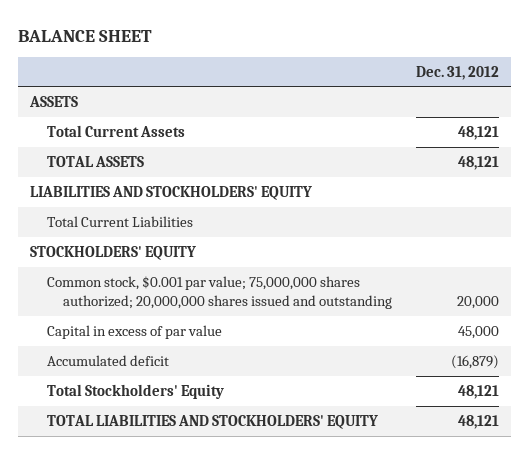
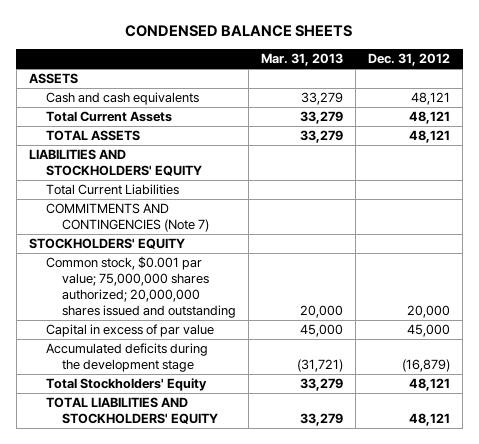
- BALANCE SHEET
+ CONDENSED BALANCE SHEETS
- | Dec. 31, 2012
+ | Mar. 31, 2013 | Dec. 31, 2012
+ Cash and cash equivalents | 33,279 | 48,121
+ COMMITMENTS AND CONTINGENCIES (Note 7)
- Accumulated deficit | (16,879)
+ Accumulated deficits during the development stage | (31,721) | (16,879)

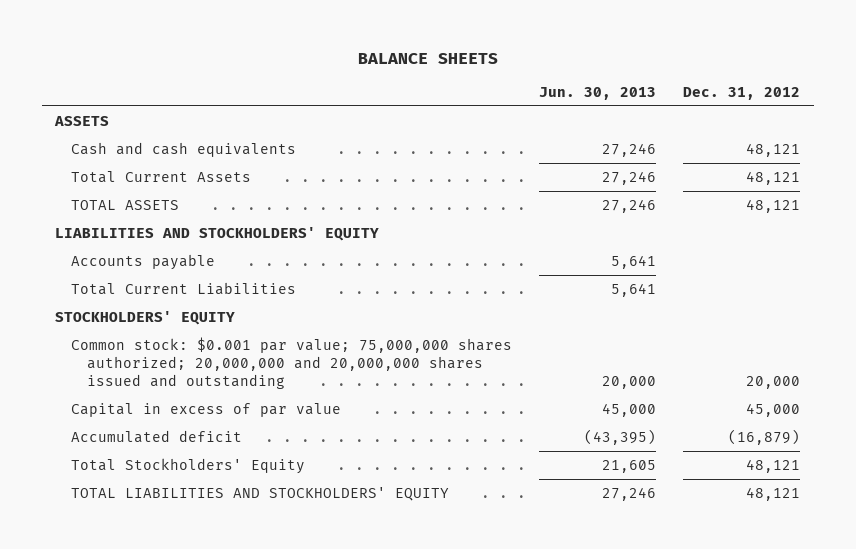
- CONDENSED BALANCE SHEETS
+ BALANCE SHEETS
- | Mar. 31, 2013 | Dec. 31, 2012
+ | Jun. 30, 2013 | Dec. 31, 2012
+ Accounts payable | 5,641 |
- COMMITMENTS AND CONTINGENCIES (Note 7)
- Common stock, $0.001 par value; 75,000,000 shares authorized; 20,000,000 shares issued and outstanding | 20,000 | 20,000
+ Common stock: $0.001 par value; 75,000,000 shares authorized; 20,000,000 and 20,000,000 shares issued and outstanding | 20,000 | 20,000
- Accumulated deficits during the development stage | (31,721) | (16,879)
+ Accumulated deficit | (43,395) | (16,879)

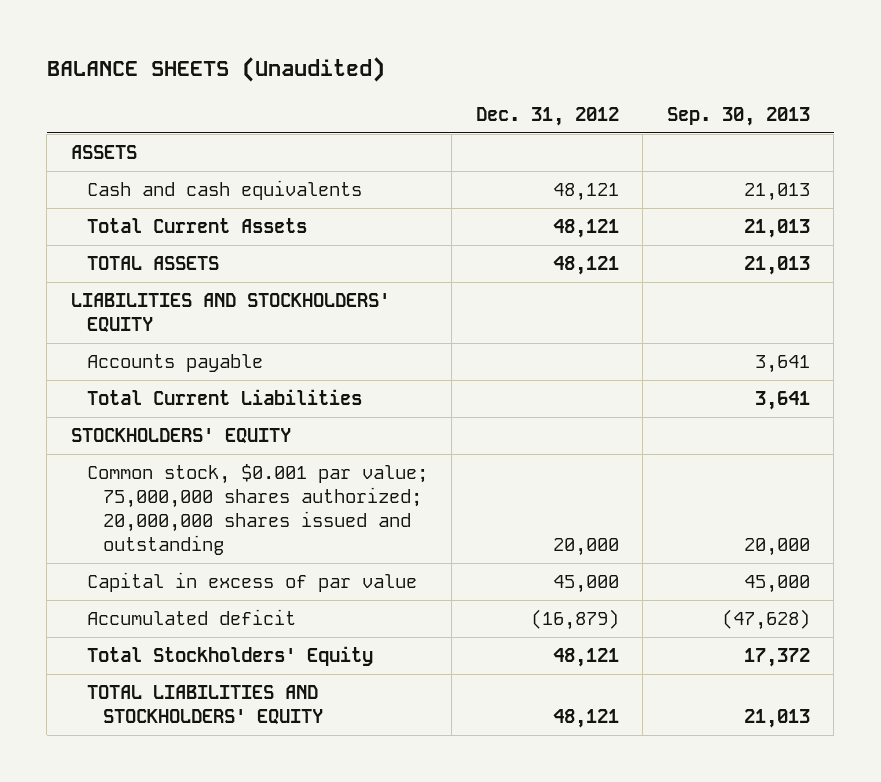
- BALANCE SHEETS
+ BALANCE SHEETS (Unaudited)
- | Jun. 30, 2013 | Dec. 31, 2012
+ | Dec. 31, 2012 | Sep. 30, 2013
- Common stock: $0.001 par value; 75,000,000 shares authorized; 20,000,000 and 20,000,000 shares issued and outstanding | 20,000 | 20,000
+ Common stock, $0.001 par value; 75,000,000 shares authorized; 20,000,000 shares issued and outstanding | 20,000 | 20,000

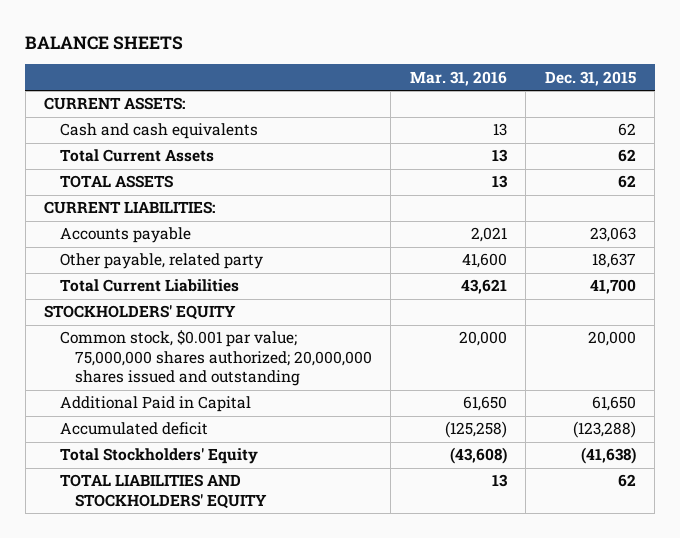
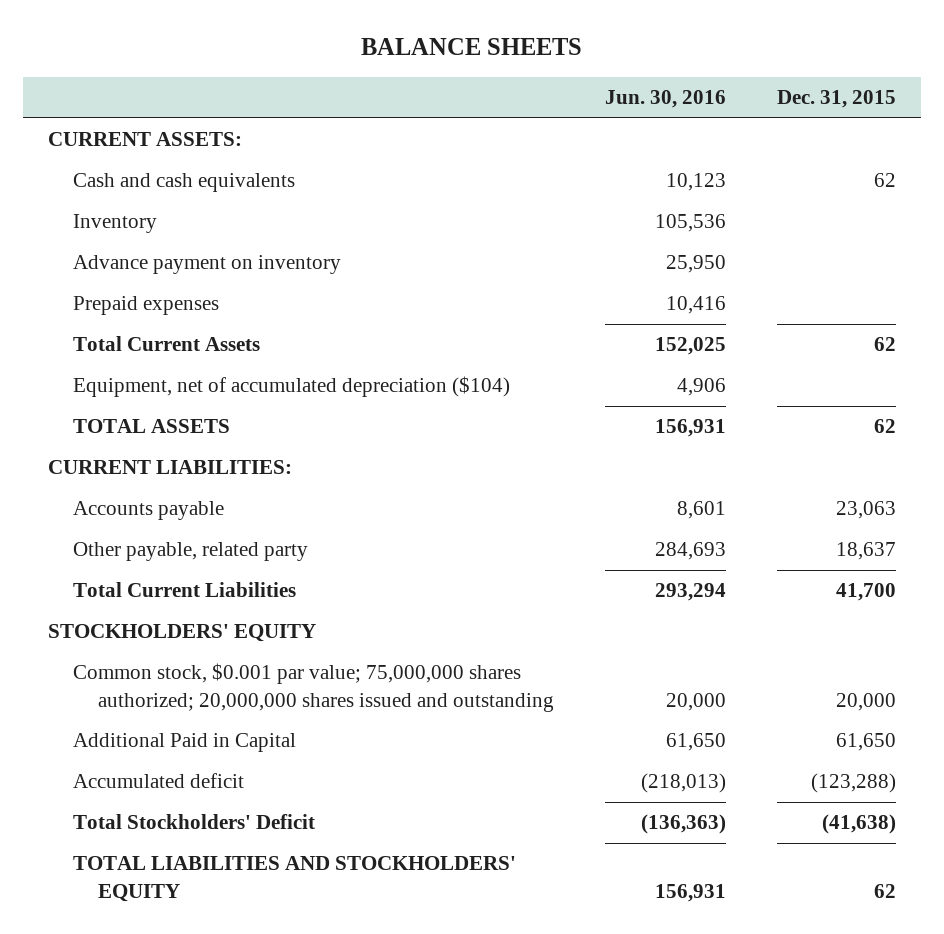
- | Mar. 31, 2016 | Dec. 31, 2015
+ | Jun. 30, 2016 | Dec. 31, 2015
+ Inventory | 105,536 |
+ Advance payment on inventory | 25,950 |
+ Prepaid expenses | 10,416 |
+ Equipment, net of accumulated depreciation ($104) | 4,906 |
- Total Stockholders' Equity | (43,608) | (41,638)
+ Total Stockholders' Deficit | (136,363) | (41,638)

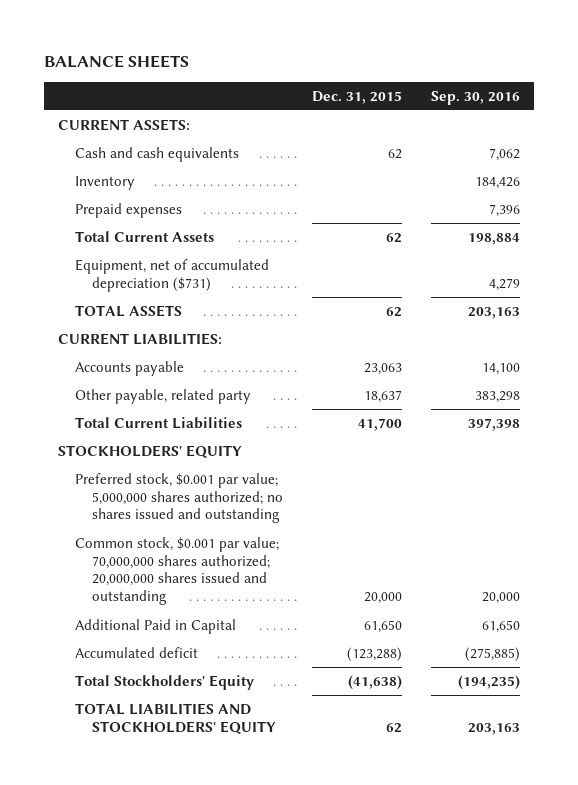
- | Jun. 30, 2016 | Dec. 31, 2015
+ | Dec. 31, 2015 | Sep. 30, 2016
- Advance payment on inventory | 25,950 |
- Equipment, net of accumulated depreciation ($104) | 4,906 |
+ Equipment, net of accumulated depreciation ($731) | | 4,279
- Common stock, $0.001 par value; 75,000,000 shares authorized; 20,000,000 shares issued and outstanding | 20,000 | 20,000
+ Preferred stock, $0.001 par value; 5,000,000 shares authorized; no shares issued and outstanding
+ Common stock, $0.001 par value; 70,000,000 shares authorized; 20,000,000 shares issued and outstanding | 20,000 | 20,000
- Total Stockholders' Deficit | (136,363) | (41,638)
+ Total Stockholders' Equity | (41,638) | (194,235)

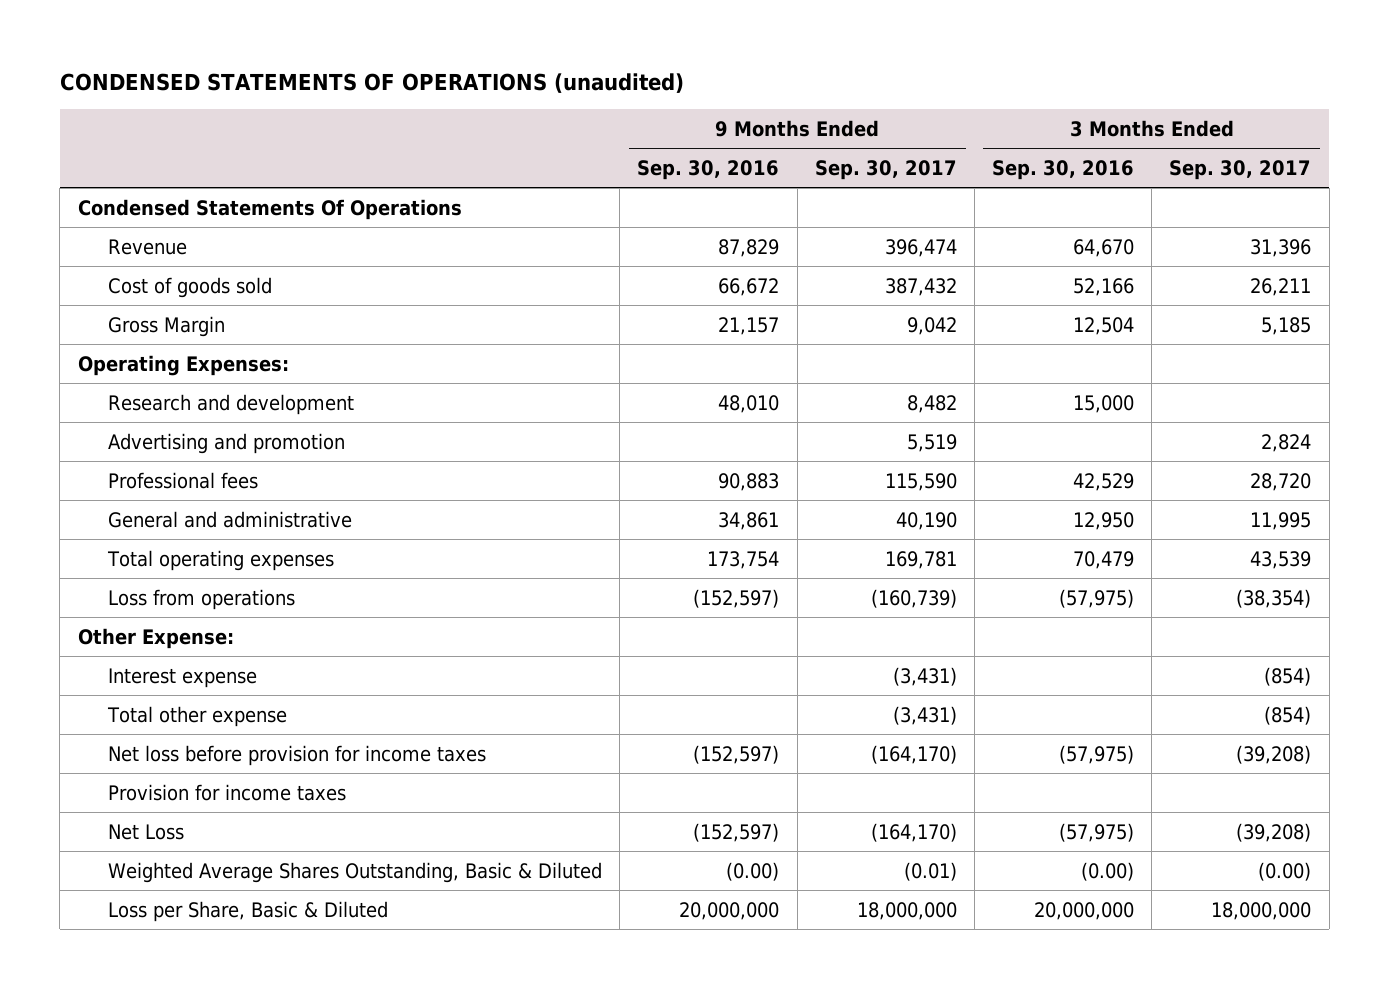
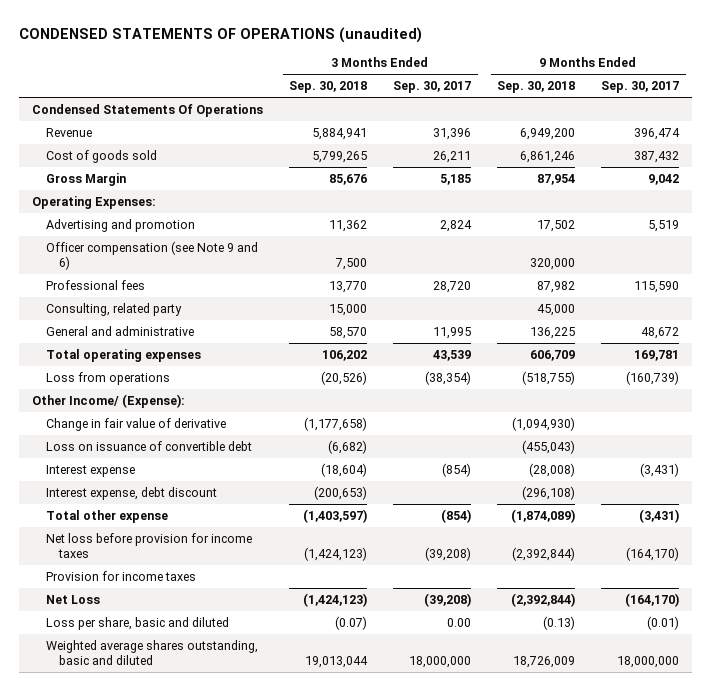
- | 9 Months Ended Sep. 30, 2016 | 9 Months Ended Sep. 30, 2017 | 3 Months Ended Sep. 30, 2016 | 3 Months Ended Sep. 30, 2017
+ | 3 Months Ended Sep. 30, 2018 | 3 Months Ended Sep. 30, 2017 | 9 Months Ended Sep. 30, 2018 | 9 Months Ended Sep. 30, 2017
- Research and development | 48,010 | 8,482 | 15,000 |
+ Officer compensation (see Note 9 and 6) | 7,500 | | 320,000 |
- General and administrative | 34,861 | 40,190 | 12,950 | 11,995
+ Consulting, related party | 15,000 | | 45,000 |
+ General and administrative | 58,570 | 11,995 | 136,225 | 48,672
- Other Expense:
+ Other Income/ (Expense):
+ Change in fair value of derivative | (1,177,658) | | (1,094,930) |
+ Loss on issuance of convertible debt | (6,682) | | (455,043) |
+ Interest expense, debt discount | (200,653) | | (296,108) |
- Weighted Average Shares Outstanding, Basic & Diluted | (0.00) | (0.01) | (0.00) | (0.00)
- Loss per Share, Basic & Diluted | 20,000,000 | 18,000,000 | 20,000,000 | 18,000,000
+ Loss per share, basic and diluted | (0.07) | 0.00 | (0.13) | (0.01)
+ Weighted average shares outstanding, basic and diluted | 19,013,044 | 18,000,000 | 18,726,009 | 18,000,000

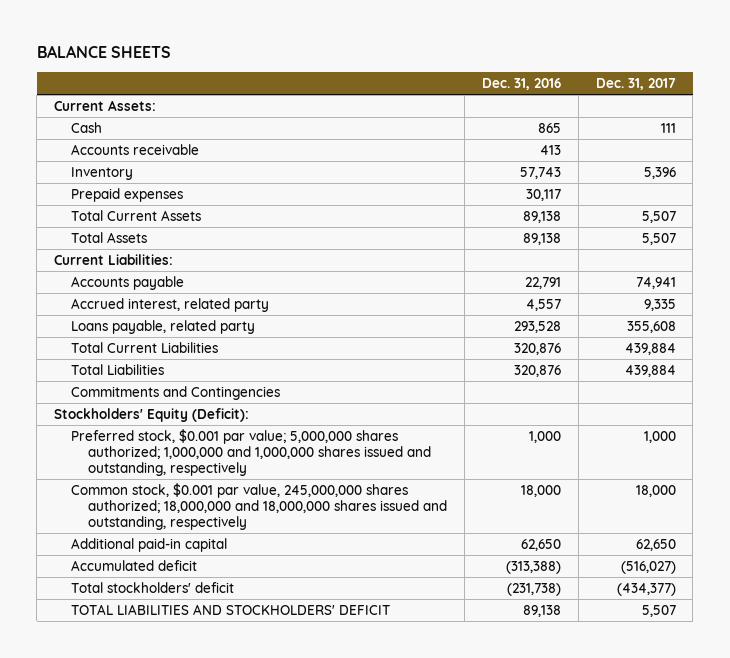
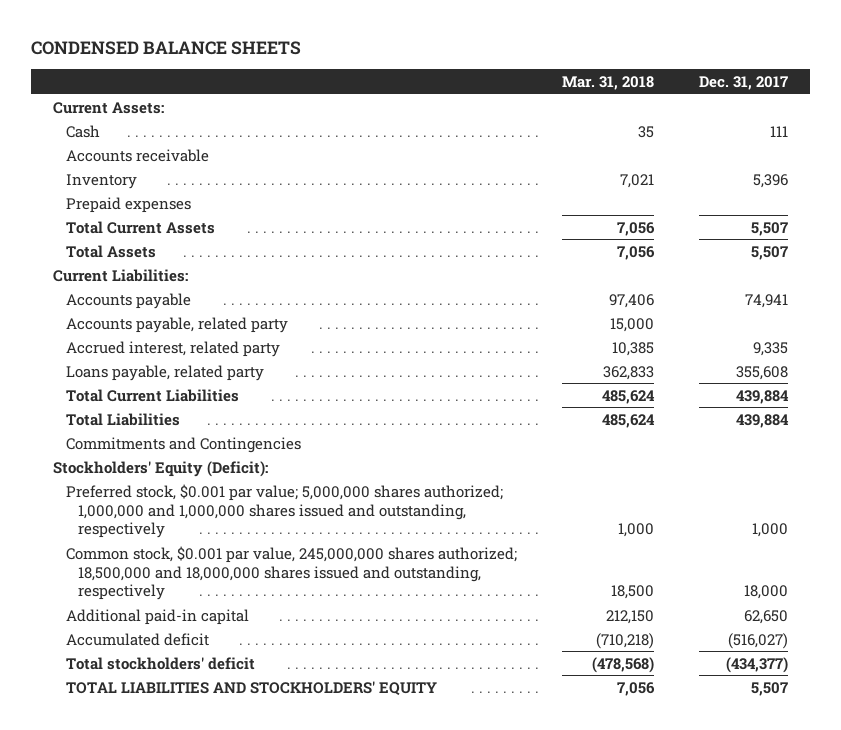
- BALANCE SHEETS
+ CONDENSED BALANCE SHEETS
- | Dec. 31, 2016 | Dec. 31, 2017
+ | Mar. 31, 2018 | Dec. 31, 2017
+ Accounts payable, related party | 15,000 |
- Common stock, $0.001 par value, 245,000,000 shares authorized; 18,000,000 and 18,000,000 shares issued and outstanding, respectively | 18,000 | 18,000
+ Common stock, $0.001 par value, 245,000,000 shares authorized; 18,500,000 and 18,000,000 shares issued and outstanding, respectively | 18,500 | 18,000
- TOTAL LIABILITIES AND STOCKHOLDERS' DEFICIT | 89,138 | 5,507
+ TOTAL LIABILITIES AND STOCKHOLDERS' EQUITY | 7,056 | 5,507

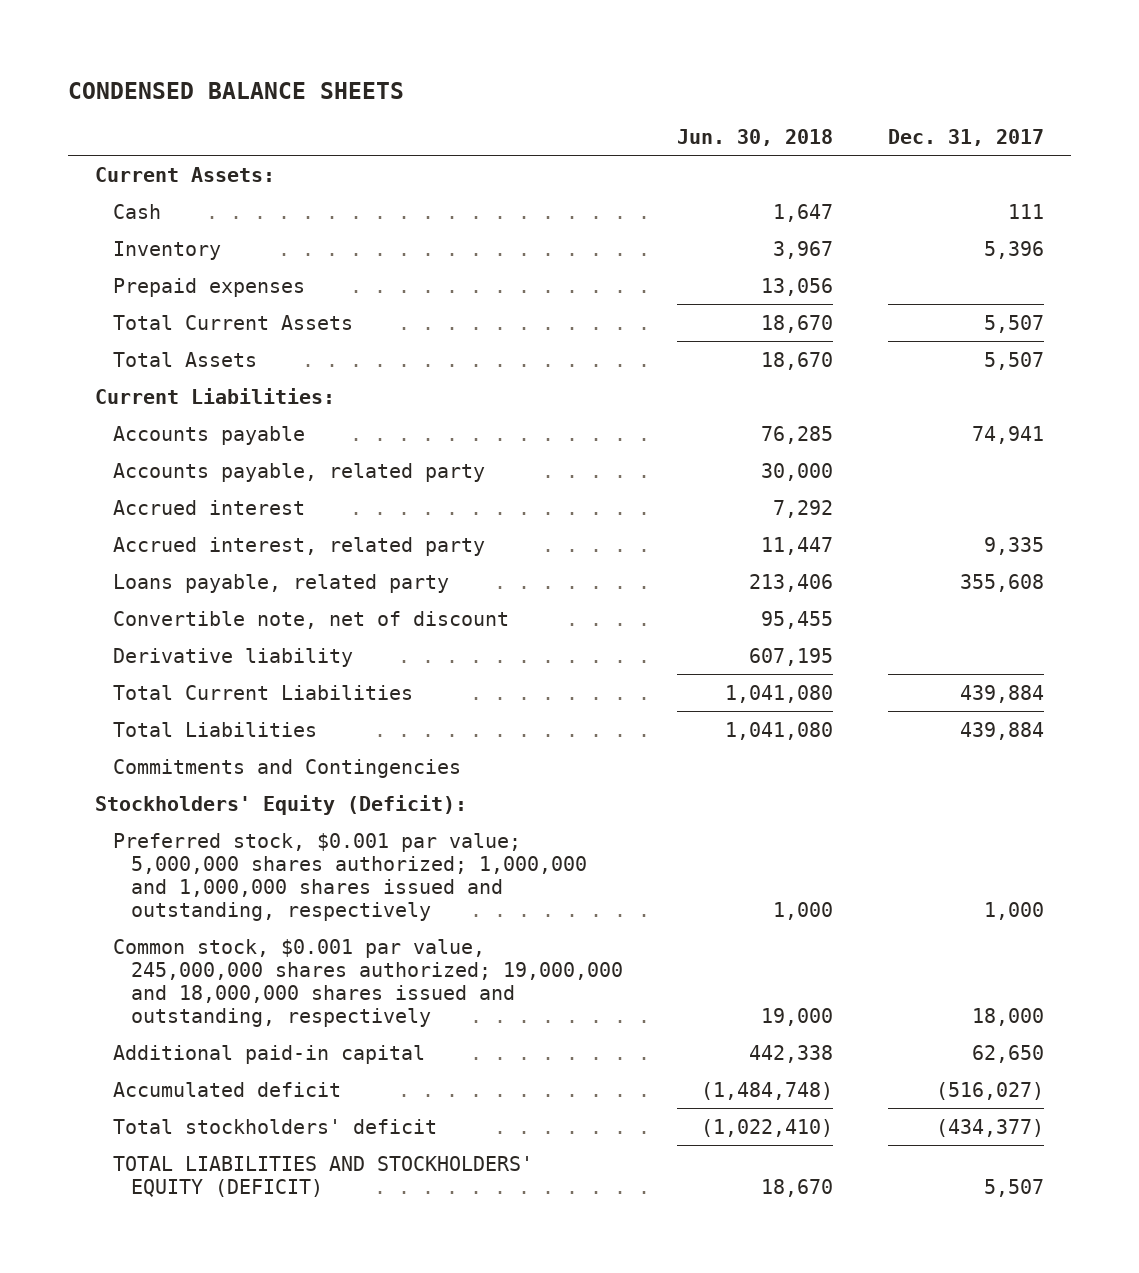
- | Mar. 31, 2018 | Dec. 31, 2017
+ | Jun. 30, 2018 | Dec. 31, 2017
- Accounts receivable
+ Accrued interest | 7,292 |
+ Convertible note, net of discount | 95,455 |
+ Derivative liability | 607,195 |
- Common stock, $0.001 par value, 245,000,000 shares authorized; 18,500,000 and 18,000,000 shares issued and outstanding, respectively | 18,500 | 18,000
+ Common stock, $0.001 par value, 245,000,000 shares authorized; 19,000,000 and 18,000,000 shares issued and outstanding, respectively | 19,000 | 18,000
- TOTAL LIABILITIES AND STOCKHOLDERS' EQUITY | 7,056 | 5,507
+ TOTAL LIABILITIES AND STOCKHOLDERS' EQUITY (DEFICIT) | 18,670 | 5,507

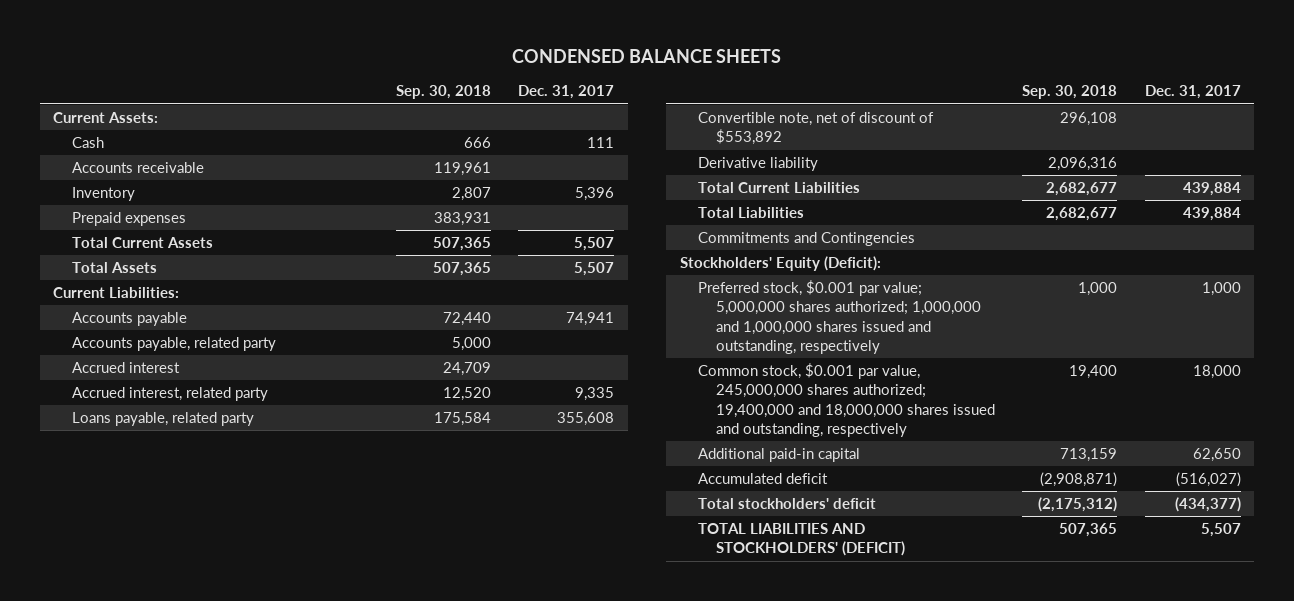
- | Jun. 30, 2018 | Dec. 31, 2017
+ | Sep. 30, 2018 | Dec. 31, 2017
+ Accounts receivable | 119,961 |
- Convertible note, net of discount | 95,455 |
+ Convertible note, net of discount of $553,892 | 296,108 |
- Common stock, $0.001 par value, 245,000,000 shares authorized; 19,000,000 and 18,000,000 shares issued and outstanding, respectively | 19,000 | 18,000
+ Common stock, $0.001 par value, 245,000,000 shares authorized; 19,400,000 and 18,000,000 shares issued and outstanding, respectively | 19,400 | 18,000
- TOTAL LIABILITIES AND STOCKHOLDERS' EQUITY (DEFICIT) | 18,670 | 5,507
+ TOTAL LIABILITIES AND STOCKHOLDERS' (DEFICIT) | 507,365 | 5,507

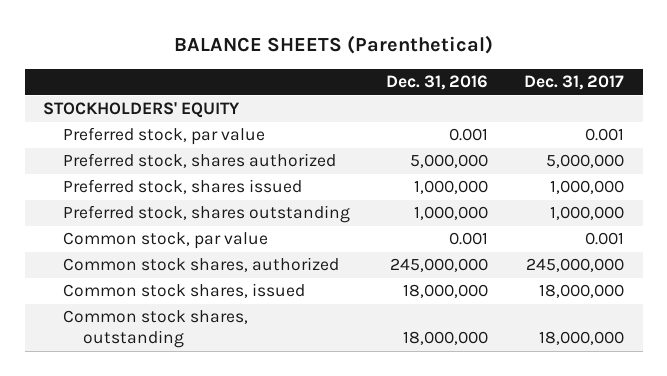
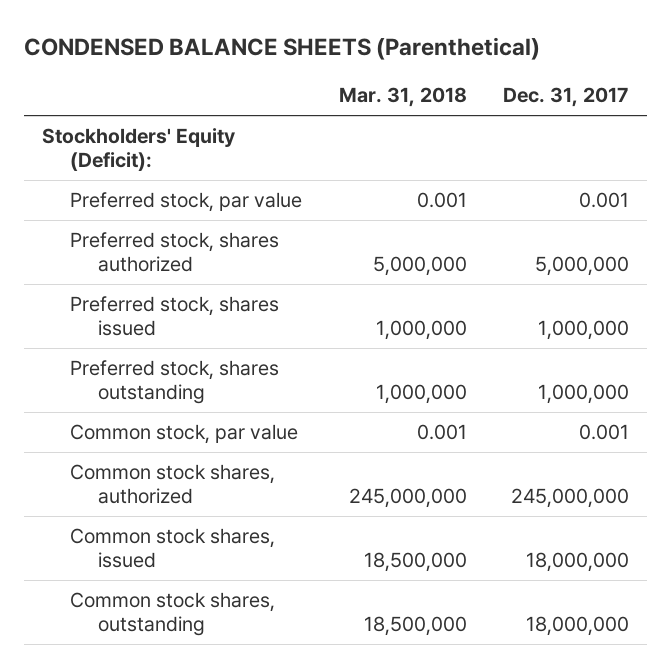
- BALANCE SHEETS (Parenthetical)
+ CONDENSED BALANCE SHEETS (Parenthetical)
- | Dec. 31, 2016 | Dec. 31, 2017
+ | Mar. 31, 2018 | Dec. 31, 2017
- STOCKHOLDERS' EQUITY
+ Stockholders' Equity (Deficit):

